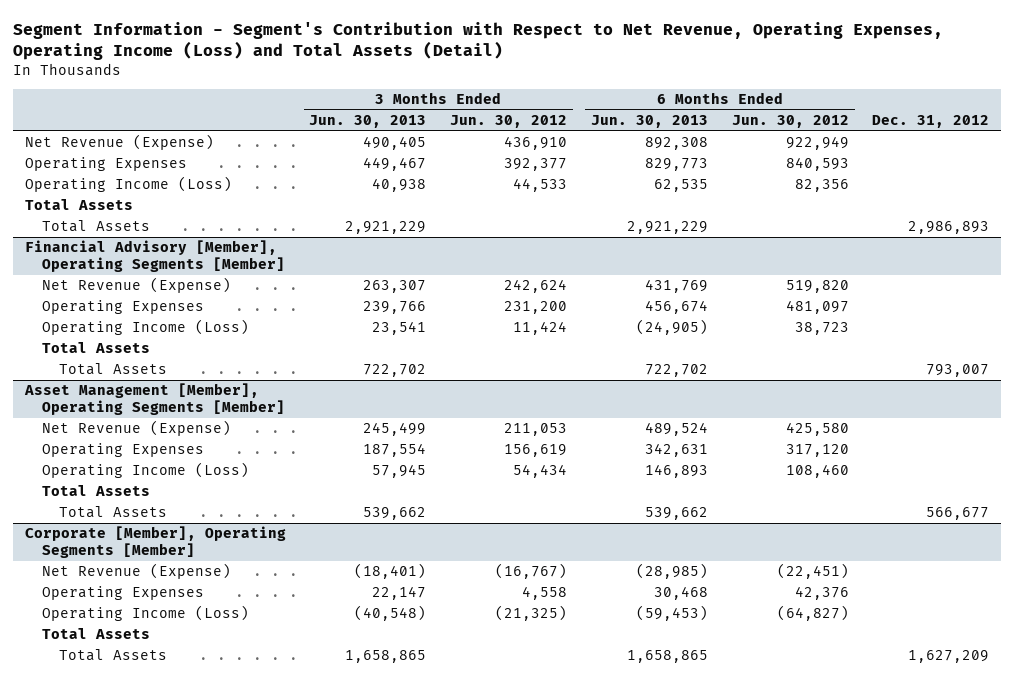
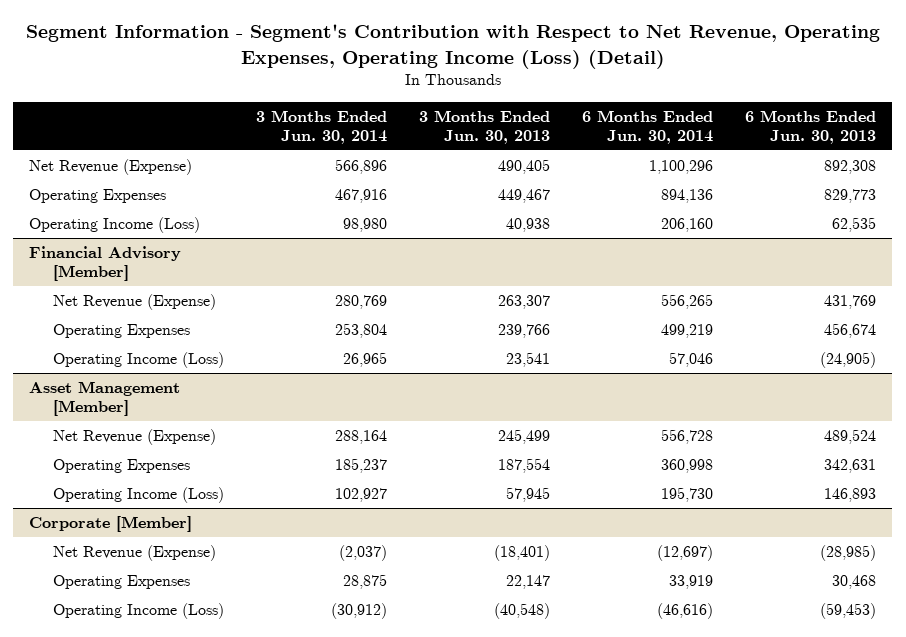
- Segment Information - Segment's Contribution with Respect to Net Revenue, Operating Expenses, Operating Income (Loss) and Total Assets (Detail)
+ Segment Information - Segment's Contribution with Respect to Net Revenue, Operating Expenses, Operating Income (Loss) (Detail)
- | 3 Months Ended Jun. 30, 2013 | 3 Months Ended Jun. 30, 2012 | 6 Months Ended Jun. 30, 2013 | 6 Months Ended Jun. 30, 2012 | Dec. 31, 2012
+ | 3 Months Ended Jun. 30, 2014 | 3 Months Ended Jun. 30, 2013 | 6 Months Ended Jun. 30, 2014 | 6 Months Ended Jun. 30, 2013
- Total Assets
- Total Assets | 2,921,229 | | 2,921,229 | | 2,986,893
- Financial Advisory [Member], Operating Segments [Member]
+ Financial Advisory [Member]
- Total Assets
- Total Assets | 722,702 | | 722,702 | | 793,007
- Asset Management [Member], Operating Segments [Member]
+ Asset Management [Member]
- Total Assets
- Total Assets | 539,662 | | 539,662 | | 566,677
- Corporate [Member], Operating Segments [Member]
+ Corporate [Member]
- Total Assets
- Total Assets | 1,658,865 | | 1,658,865 | | 1,627,209

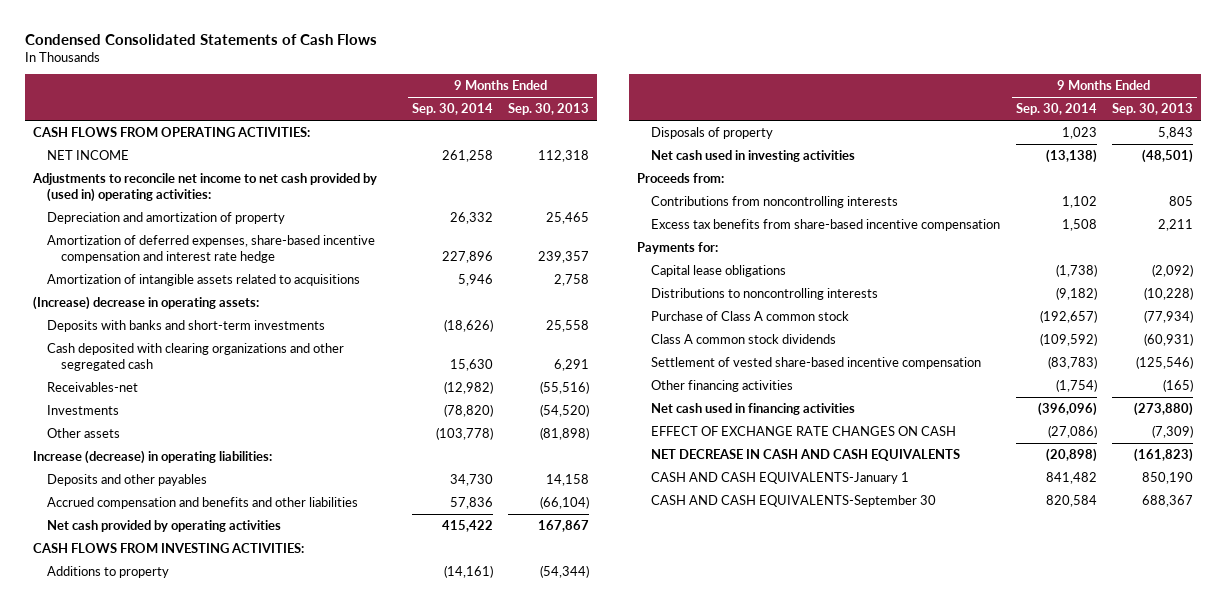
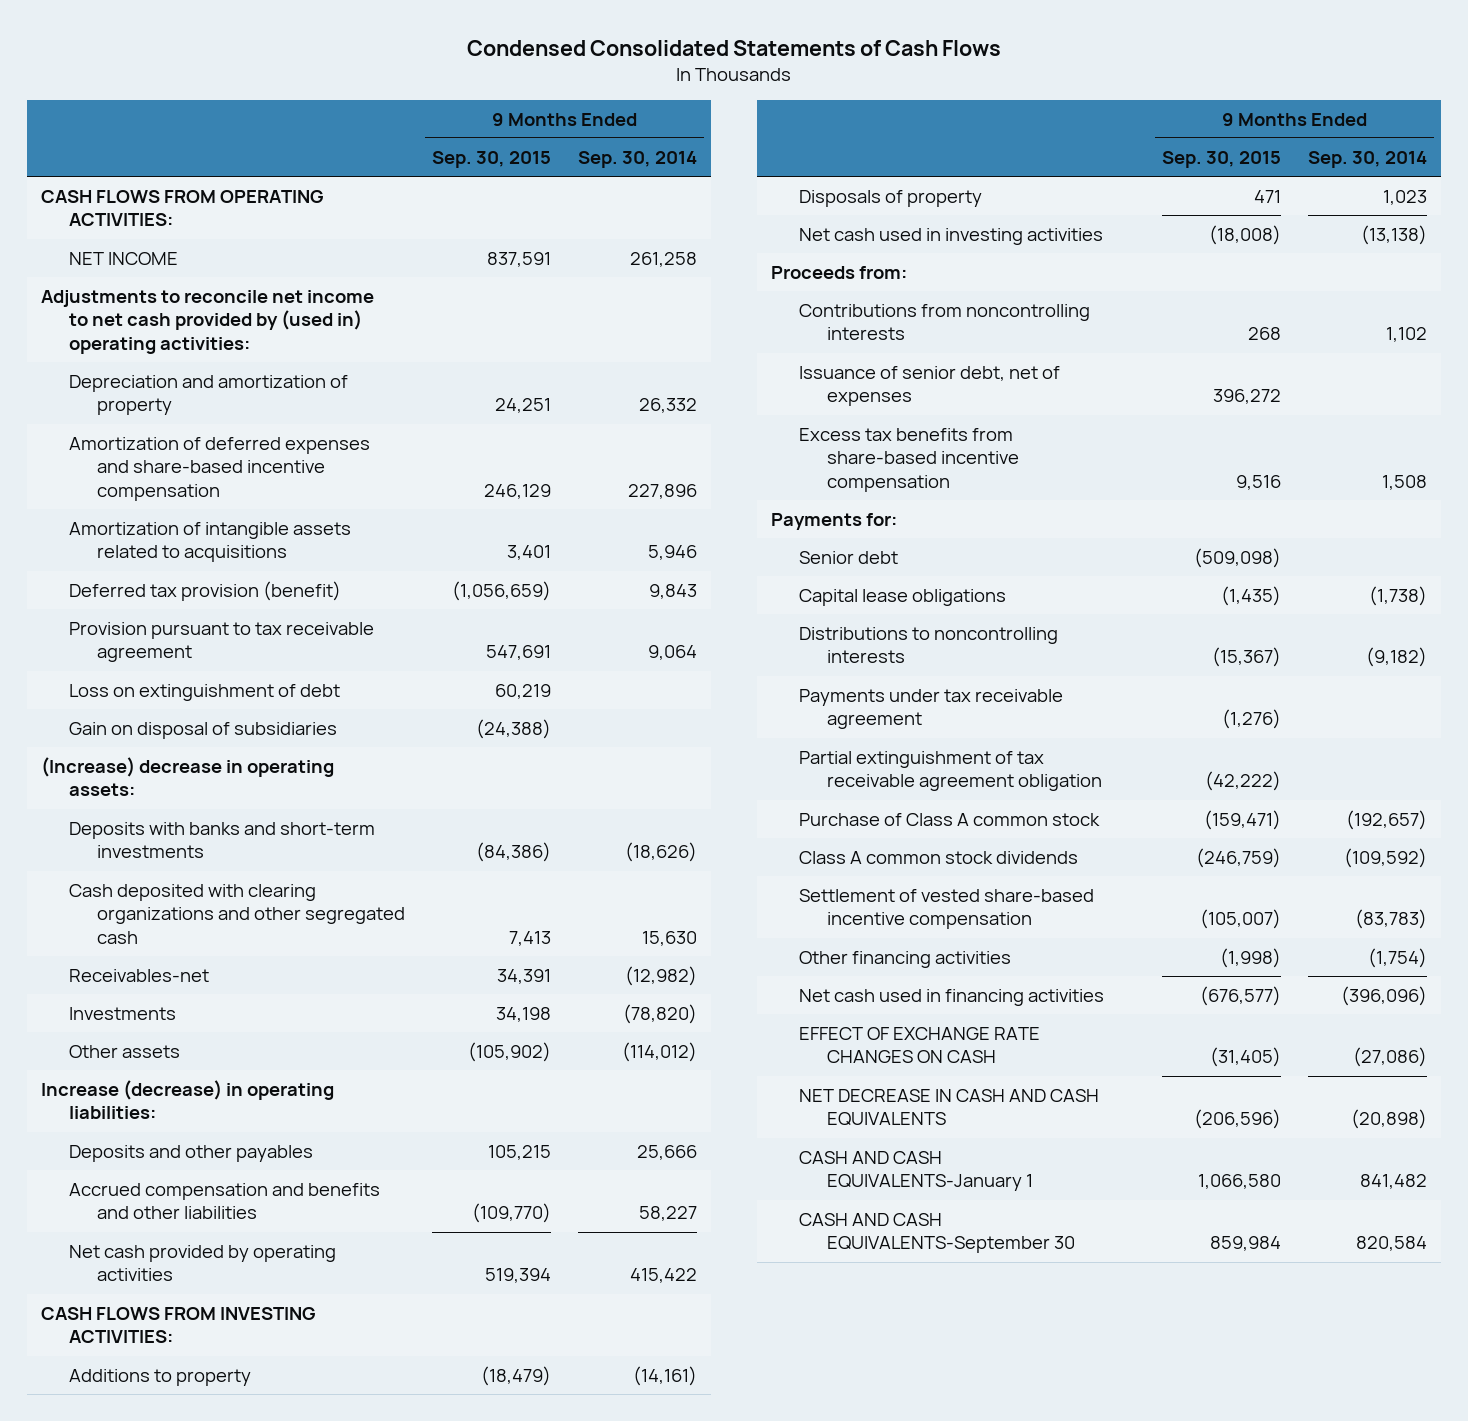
- | 9 Months Ended Sep. 30, 2014 | 9 Months Ended Sep. 30, 2013
+ | 9 Months Ended Sep. 30, 2015 | 9 Months Ended Sep. 30, 2014
- Amortization of deferred expenses, share-based incentive compensation and interest rate hedge | 227,896 | 239,357
+ Amortization of deferred expenses and share-based incentive compensation | 246,129 | 227,896
+ Deferred tax provision (benefit) | (1,056,659) | 9,843
+ Provision pursuant to tax receivable agreement | 547,691 | 9,064
+ Loss on extinguishment of debt | 60,219 |
+ Gain on disposal of subsidiaries | (24,388) |
- Other assets | (103,778) | (81,898)
+ Other assets | (105,902) | (114,012)
- Deposits and other payables | 34,730 | 14,158
- Accrued compensation and benefits and other liabilities | 57,836 | (66,104)
+ Deposits and other payables | 105,215 | 25,666
+ Accrued compensation and benefits and other liabilities | (109,770) | 58,227
+ Issuance of senior debt, net of expenses | 396,272 |
+ Senior debt | (509,098) |
+ Payments under tax receivable agreement | (1,276) |
+ Partial extinguishment of tax receivable agreement obligation | (42,222) |

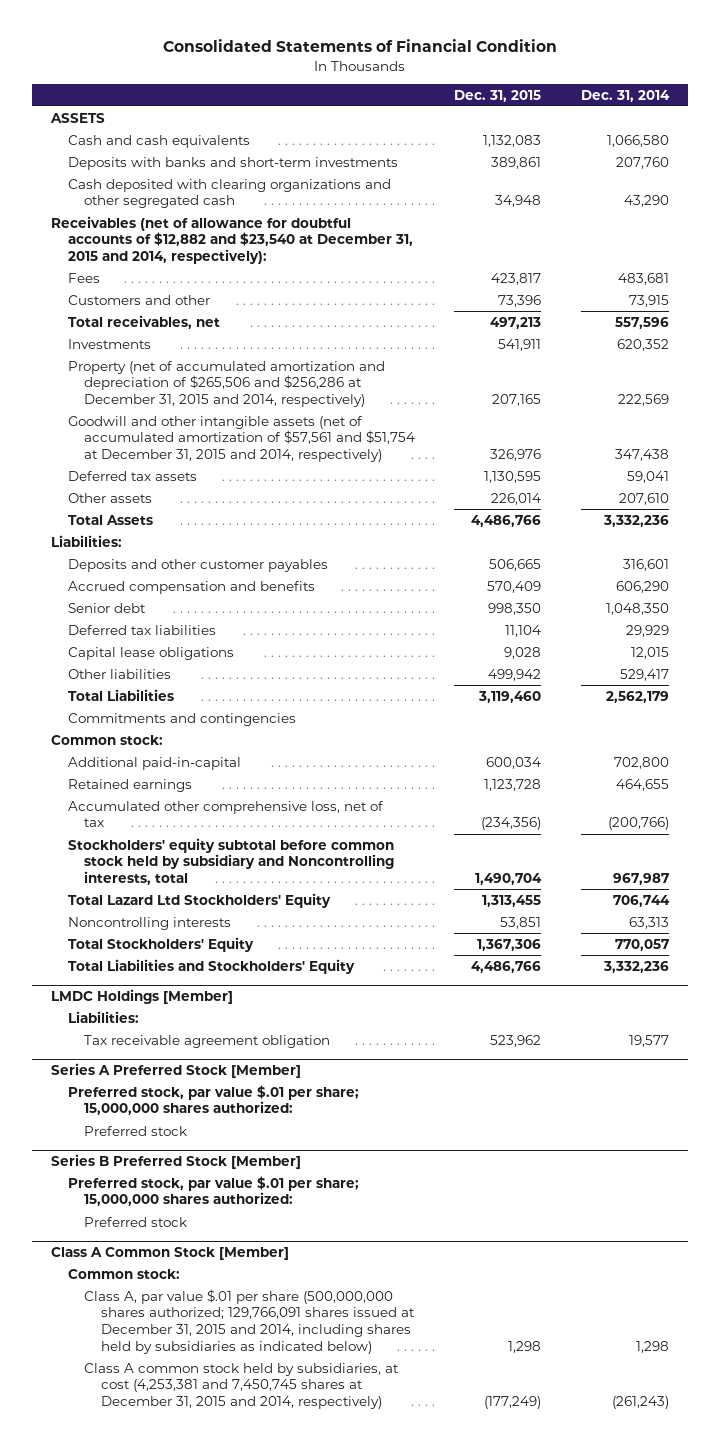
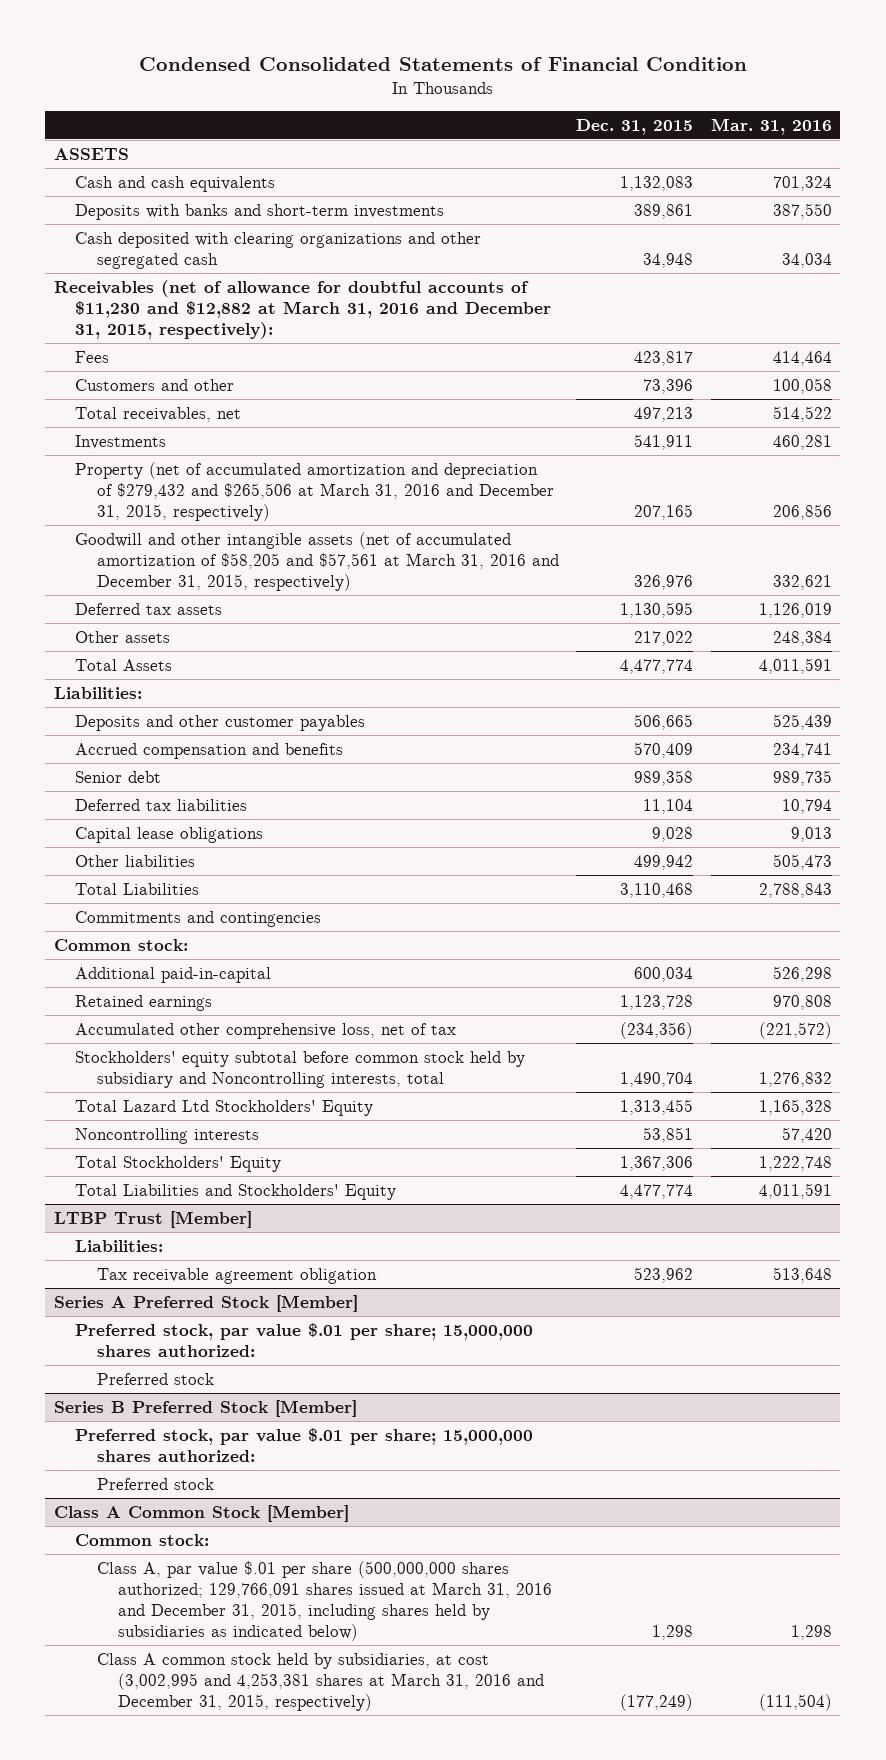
- Consolidated Statements of Financial Condition
+ Condensed Consolidated Statements of Financial Condition
- | Dec. 31, 2015 | Dec. 31, 2014
+ | Dec. 31, 2015 | Mar. 31, 2016
- Receivables (net of allowance for doubtful accounts of $12,882 and $23,540 at December 31, 2015 and 2014, respectively):
+ Receivables (net of allowance for doubtful accounts of $11,230 and $12,882 at March 31, 2016 and December 31, 2015, respectively):
- Property (net of accumulated amortization and depreciation of $265,506 and $256,286 at December 31, 2015 and 2014, respectively) | 207,165 | 222,569
- Goodwill and other intangible assets (net of accumulated amortization of $57,561 and $51,754 at December 31, 2015 and 2014, respectively) | 326,976 | 347,438
+ Property (net of accumulated amortization and depreciation of $279,432 and $265,506 at March 31, 2016 and December 31, 2015, respectively) | 207,165 | 206,856
+ Goodwill and other intangible assets (net of accumulated amortization of $58,205 and $57,561 at March 31, 2016 and December 31, 2015, respectively) | 326,976 | 332,621
- Other assets | 226,014 | 207,610
- Total Assets | 4,486,766 | 3,332,236
+ Other assets | 217,022 | 248,384
+ Total Assets | 4,477,774 | 4,011,591
- Senior debt | 998,350 | 1,048,350
+ Senior debt | 989,358 | 989,735
- Total Liabilities | 3,119,460 | 2,562,179
+ Total Liabilities | 3,110,468 | 2,788,843
- Total Liabilities and Stockholders' Equity | 4,486,766 | 3,332,236
- LMDC Holdings [Member]
+ Total Liabilities and Stockholders' Equity | 4,477,774 | 4,011,591
+ LTBP Trust [Member]
@ Class A Common Stock [Member]
- Class A, par value $.01 per share (500,000,000 shares authorized; 129,766,091 shares issued at December 31, 2015 and 2014, including shares held by subsidiaries as indicated below) | 1,298 | 1,298
- Class A common stock held by subsidiaries, at cost (4,253,381 and 7,450,745 shares at December 31, 2015 and 2014, respectively) | (177,249) | (261,243)
+ Class A, par value $.01 per share (500,000,000 shares authorized; 129,766,091 shares issued at March 31, 2016 and December 31, 2015, including shares held by subsidiaries as indicated below) | 1,298 | 1,298
+ Class A common stock held by subsidiaries, at cost (3,002,995 and 4,253,381 shares at March 31, 2016 and December 31, 2015, respectively) | (177,249) | (111,504)

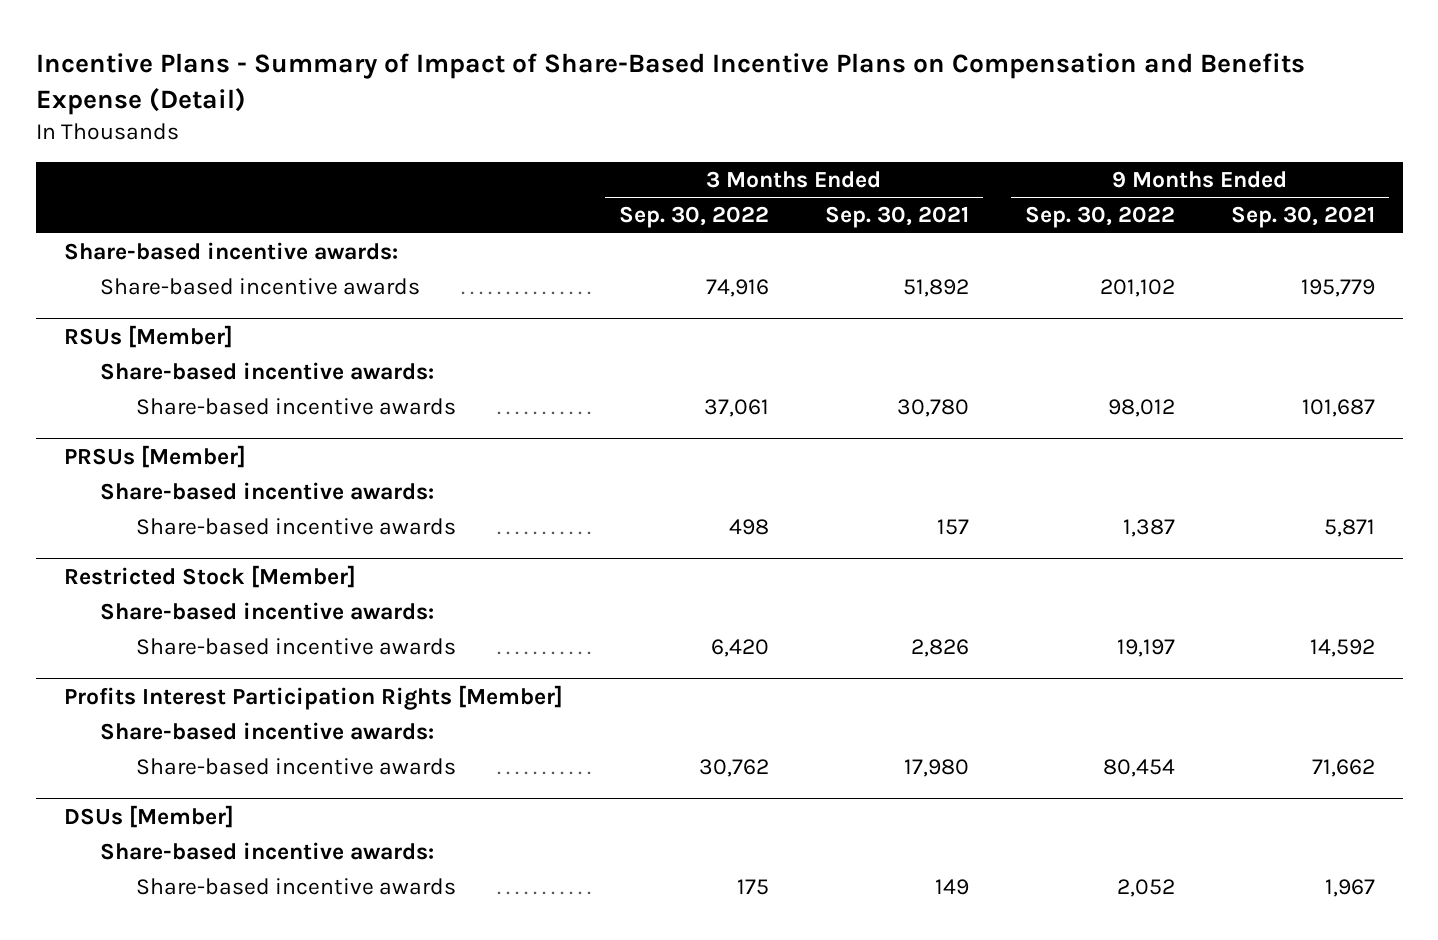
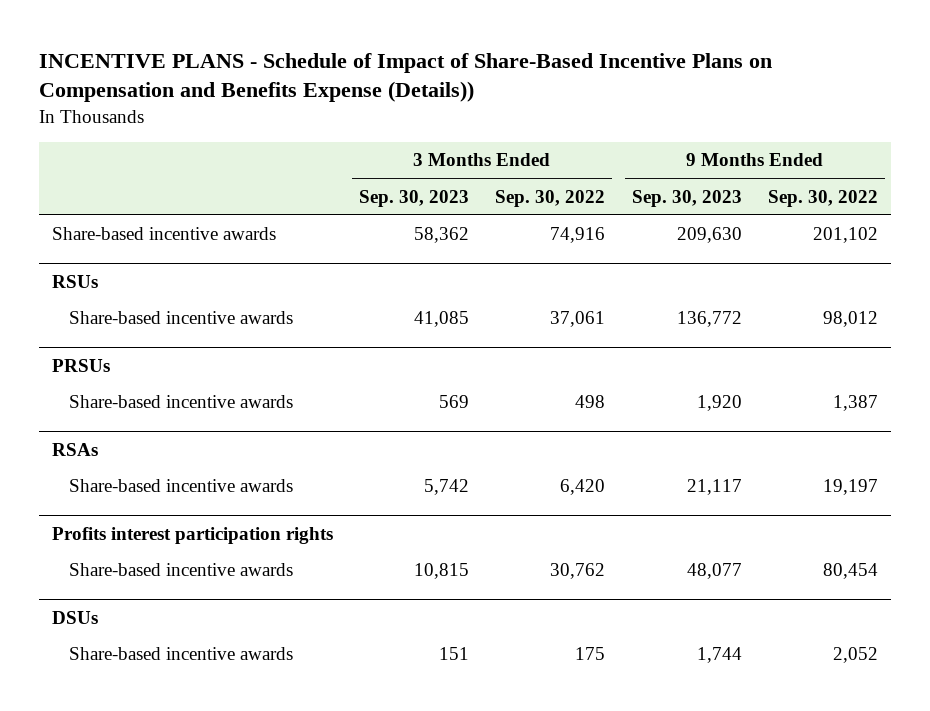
- Incentive Plans - Summary of Impact of Share-Based Incentive Plans on Compensation and Benefits Expense (Detail)
+ INCENTIVE PLANS - Schedule of Impact of Share-Based Incentive Plans on Compensation and Benefits Expense (Details))
- | 3 Months Ended Sep. 30, 2022 | 3 Months Ended Sep. 30, 2021 | 9 Months Ended Sep. 30, 2022 | 9 Months Ended Sep. 30, 2021
+ | 3 Months Ended Sep. 30, 2023 | 3 Months Ended Sep. 30, 2022 | 9 Months Ended Sep. 30, 2023 | 9 Months Ended Sep. 30, 2022
- Share-based incentive awards:
- RSUs [Member]
- Share-based incentive awards:
+ RSUs
- PRSUs [Member]
- Share-based incentive awards:
+ PRSUs
- Restricted Stock [Member]
- Share-based incentive awards:
+ RSAs
- Profits Interest Participation Rights [Member]
- Share-based incentive awards:
+ Profits interest participation rights
- DSUs [Member]
- Share-based incentive awards:
+ DSUs

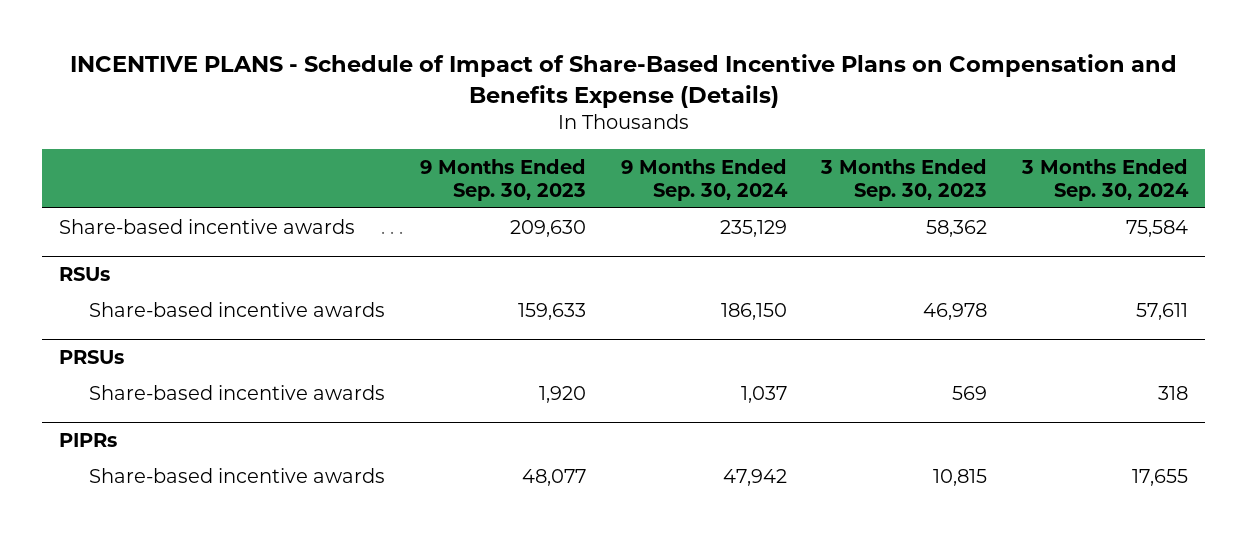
- INCENTIVE PLANS - Schedule of Impact of Share-Based Incentive Plans on Compensation and Benefits Expense (Details))
+ INCENTIVE PLANS - Schedule of Impact of Share-Based Incentive Plans on Compensation and Benefits Expense (Details)
- | 3 Months Ended Sep. 30, 2023 | 3 Months Ended Sep. 30, 2022 | 9 Months Ended Sep. 30, 2023 | 9 Months Ended Sep. 30, 2022
+ | 9 Months Ended Sep. 30, 2023 | 9 Months Ended Sep. 30, 2024 | 3 Months Ended Sep. 30, 2023 | 3 Months Ended Sep. 30, 2024
@ RSUs
- Share-based incentive awards | 41,085 | 37,061 | 136,772 | 98,012
+ Share-based incentive awards | 159,633 | 186,150 | 46,978 | 57,611
- RSAs
- Share-based incentive awards | 5,742 | 6,420 | 21,117 | 19,197
- Profits interest participation rights
+ PIPRs
- DSUs
- Share-based incentive awards | 151 | 175 | 1,744 | 2,052

